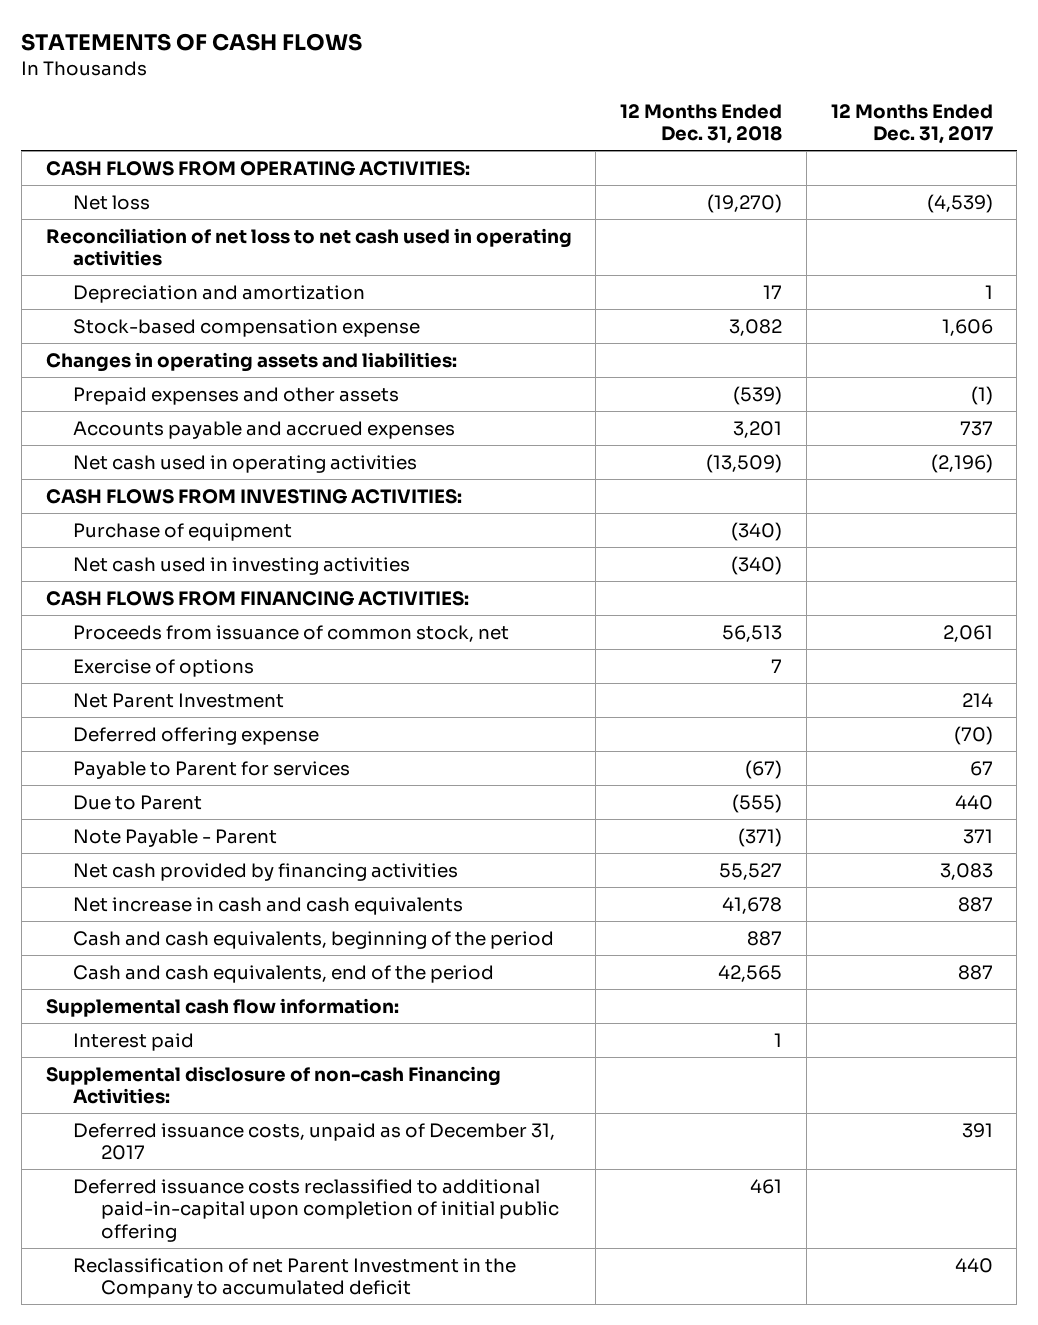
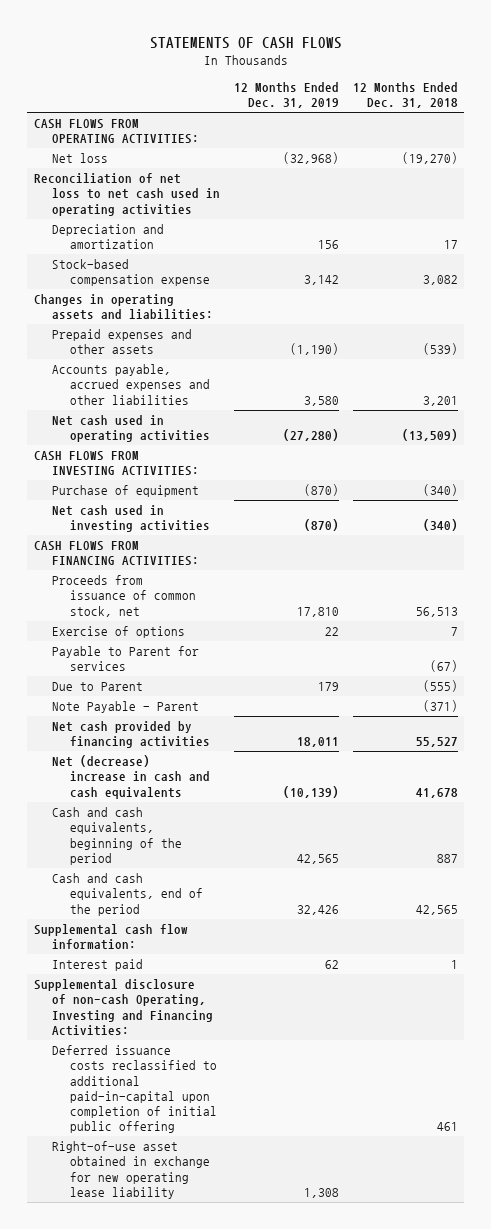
- | 12 Months Ended Dec. 31, 2018 | 12 Months Ended Dec. 31, 2017
+ | 12 Months Ended Dec. 31, 2019 | 12 Months Ended Dec. 31, 2018
- Accounts payable and accrued expenses | 3,201 | 737
+ Accounts payable, accrued expenses and other liabilities | 3,580 | 3,201
- Net Parent Investment | | 214
- Deferred offering expense | | (70)
- Net increase in cash and cash equivalents | 41,678 | 887
+ Net (decrease) increase in cash and cash equivalents | (10,139) | 41,678
- Supplemental disclosure of non-cash Financing Activities:
- Deferred issuance costs, unpaid as of December 31, 2017 | | 391
+ Supplemental disclosure of non-cash Operating, Investing and Financing Activities:
- Reclassification of net Parent Investment in the Company to accumulated deficit | | 440
+ Right-of-use asset obtained in exchange for new operating lease liability | 1,308 |

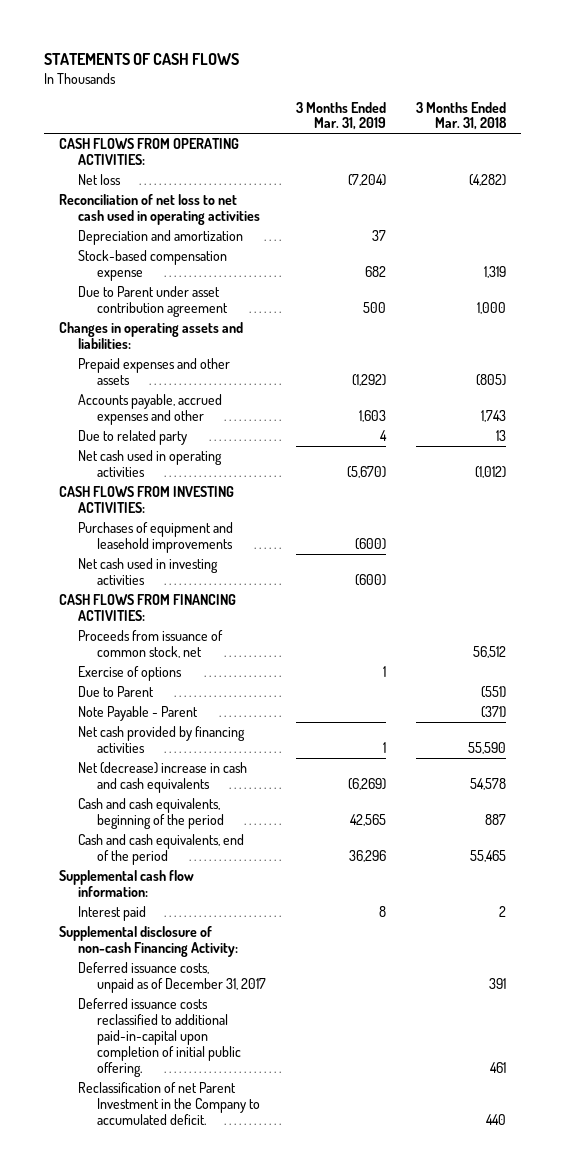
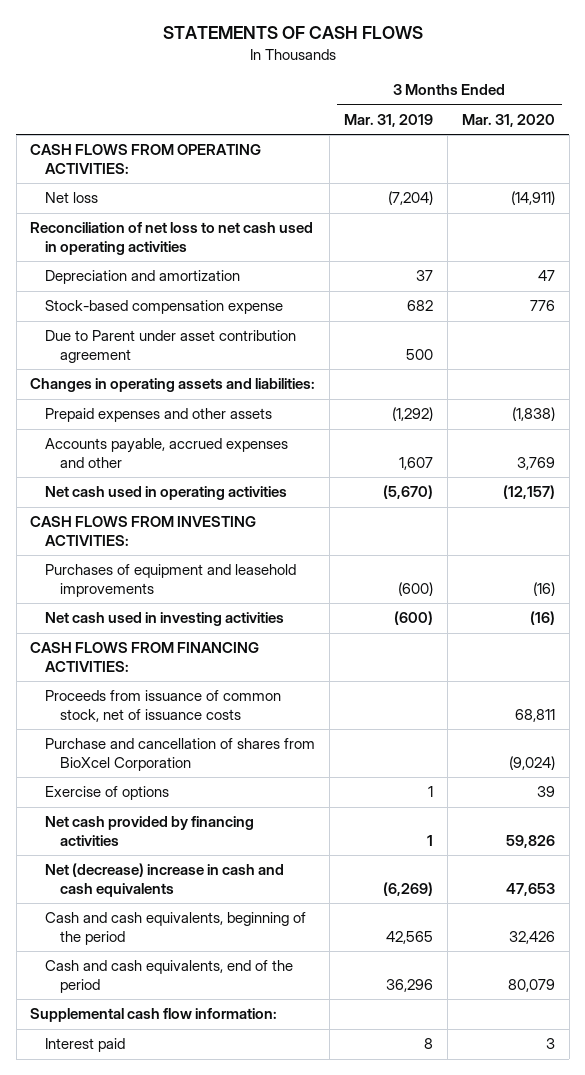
- | 3 Months Ended Mar. 31, 2019 | 3 Months Ended Mar. 31, 2018
+ | 3 Months Ended Mar. 31, 2019 | 3 Months Ended Mar. 31, 2020
- Accounts payable, accrued expenses and other | 1,603 | 1,743
- Due to related party | 4 | 13
+ Accounts payable, accrued expenses and other | 1,607 | 3,769
- Proceeds from issuance of common stock, net | | 56,512
+ Proceeds from issuance of common stock, net of issuance costs | | 68,811
+ Purchase and cancellation of shares from BioXcel Corporation | | (9,024)
- Due to Parent | | (551)
- Note Payable - Parent | | (371)
- Supplemental disclosure of non-cash Financing Activity:
- Deferred issuance costs, unpaid as of December 31, 2017 | | 391
- Deferred issuance costs reclassified to additional paid-in-capital upon completion of initial public offering. | | 461
- Reclassification of net Parent Investment in the Company to accumulated deficit. | | 440

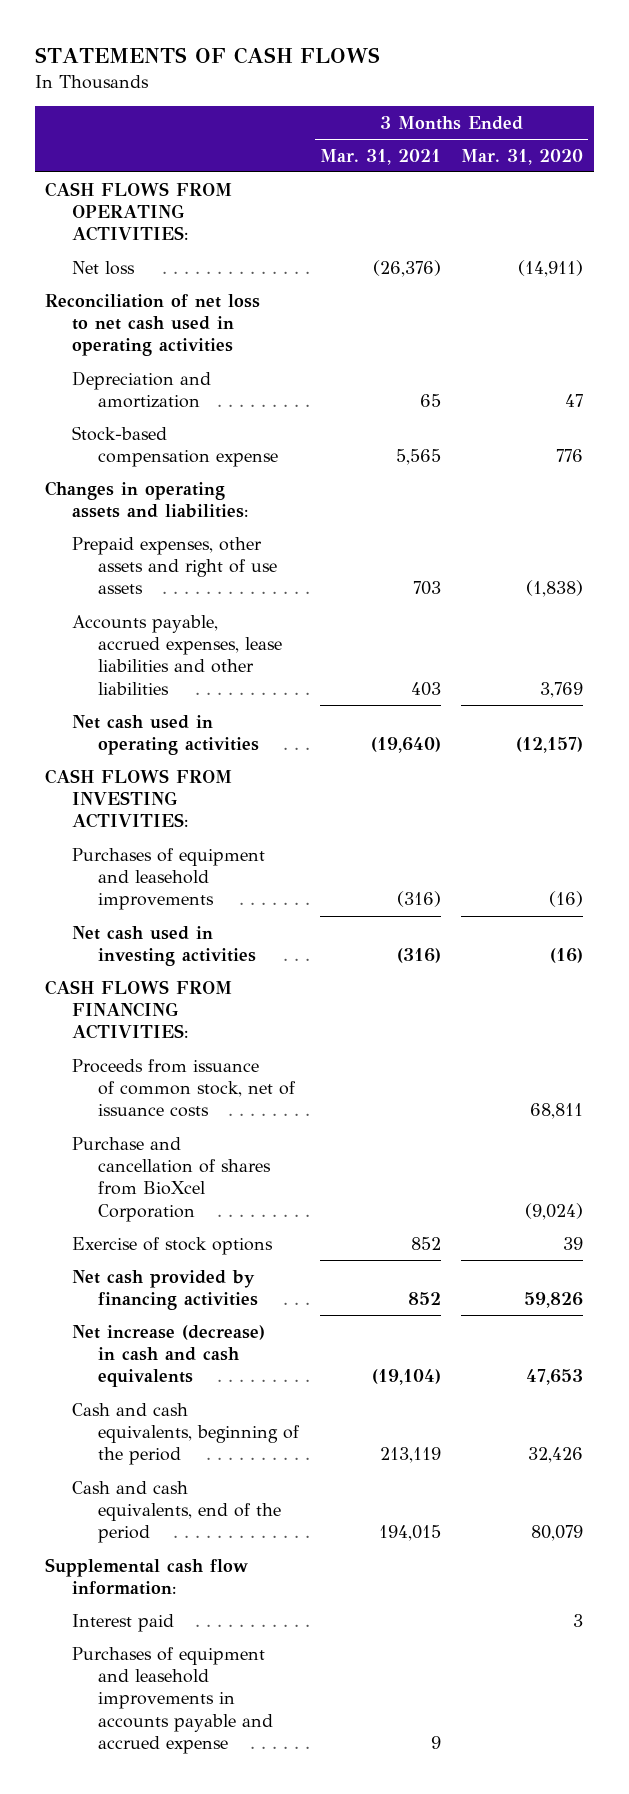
- | 3 Months Ended Mar. 31, 2019 | 3 Months Ended Mar. 31, 2020
+ | 3 Months Ended Mar. 31, 2021 | 3 Months Ended Mar. 31, 2020
- Due to Parent under asset contribution agreement | 500 |
- Prepaid expenses and other assets | (1,292) | (1,838)
- Accounts payable, accrued expenses and other | 1,607 | 3,769
+ Prepaid expenses, other assets and right of use assets | 703 | (1,838)
+ Accounts payable, accrued expenses, lease liabilities and other liabilities | 403 | 3,769
- Exercise of options | 1 | 39
+ Exercise of stock options | 852 | 39
- Net (decrease) increase in cash and cash equivalents | (6,269) | 47,653
+ Net increase (decrease) in cash and cash equivalents | (19,104) | 47,653
+ Purchases of equipment and leasehold improvements in accounts payable and accrued expense | 9 |

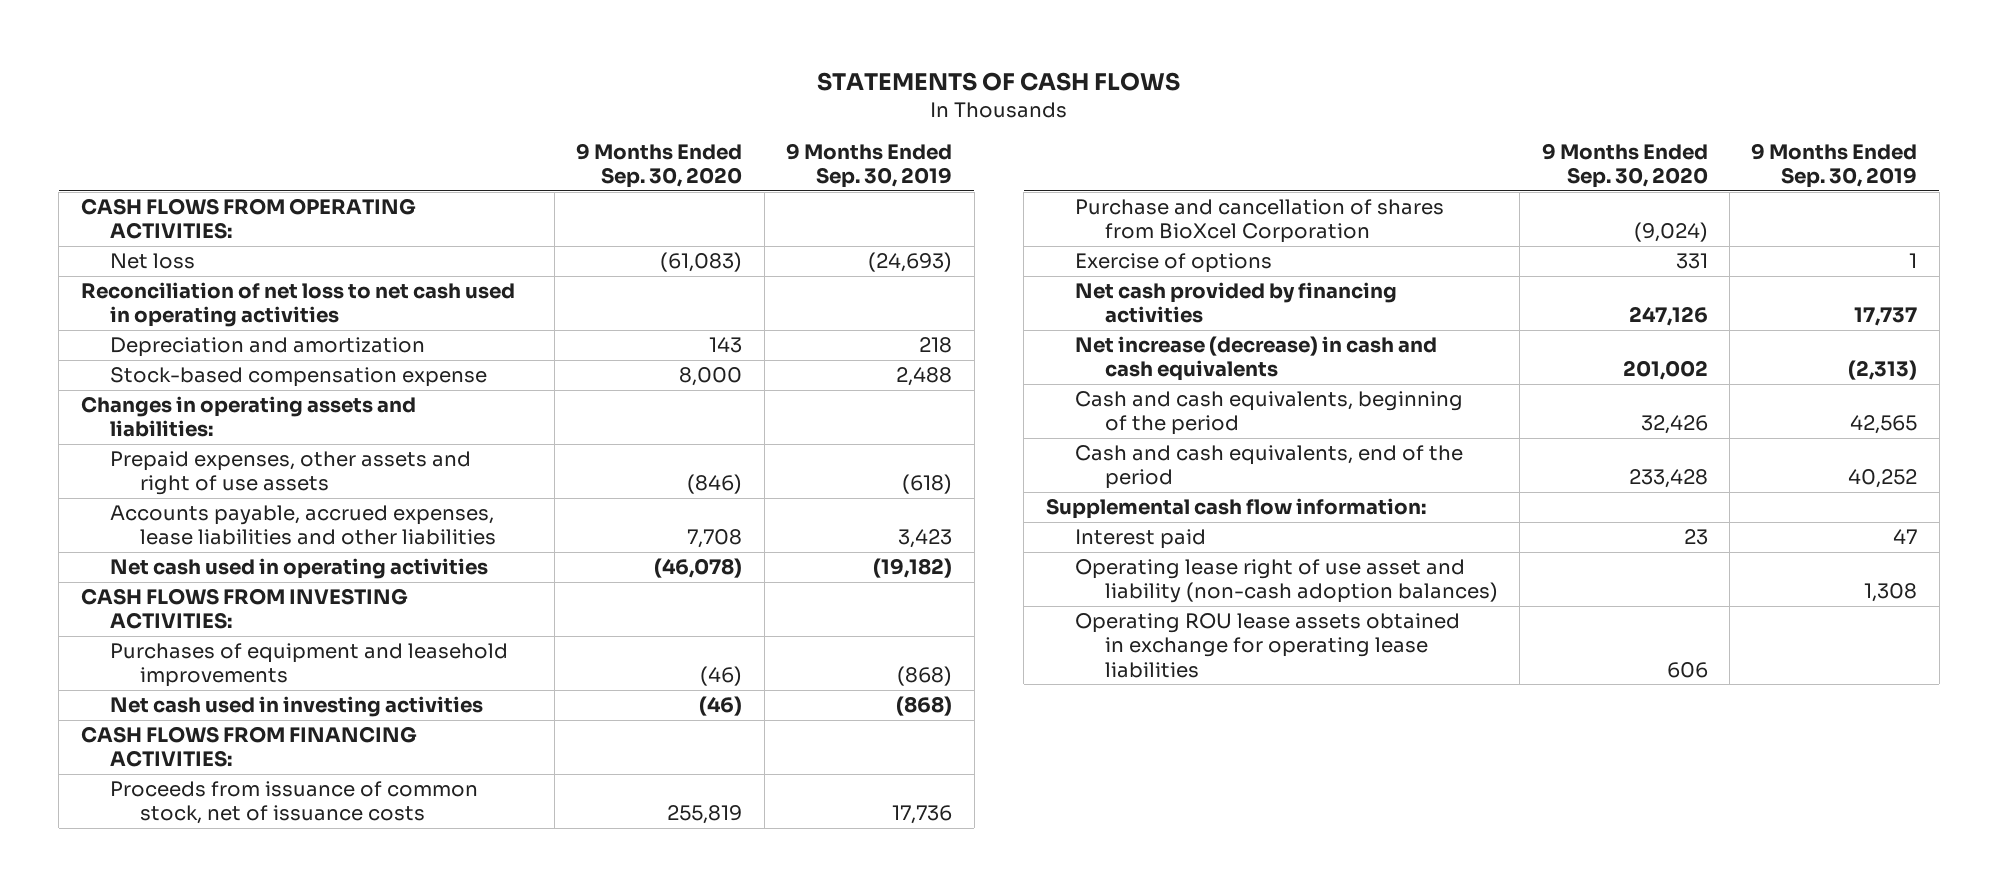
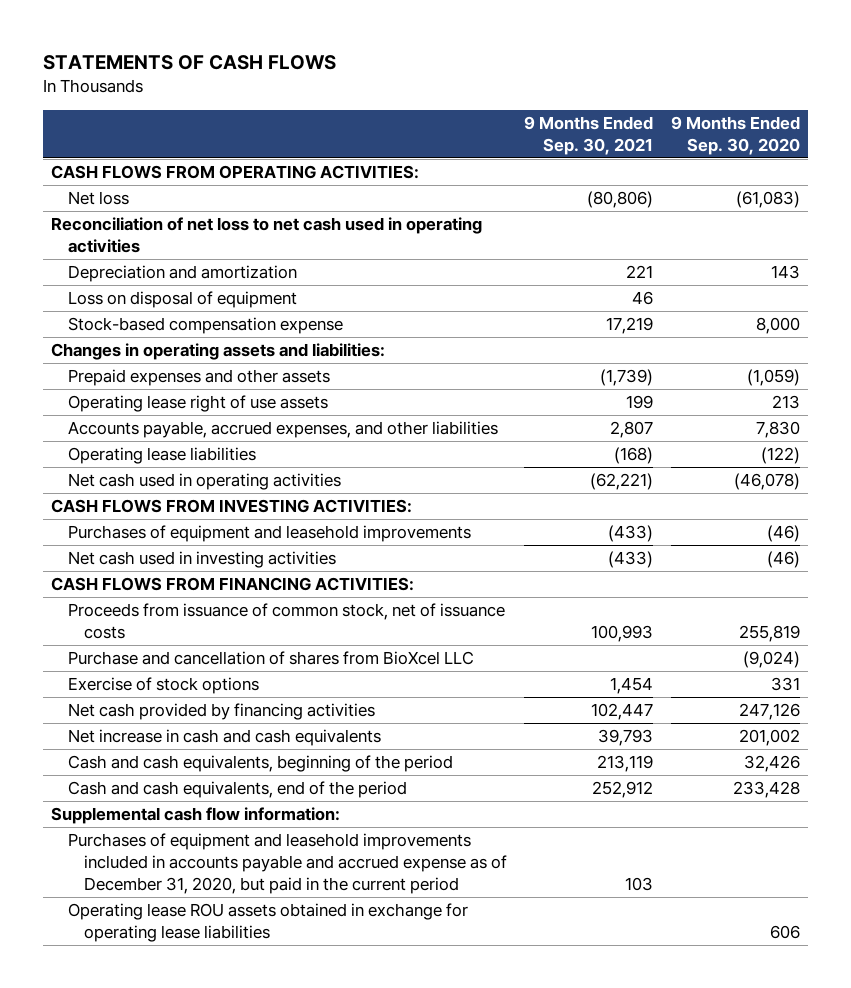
- | 9 Months Ended Sep. 30, 2020 | 9 Months Ended Sep. 30, 2019
+ | 9 Months Ended Sep. 30, 2021 | 9 Months Ended Sep. 30, 2020
+ Loss on disposal of equipment | 46 |
- Prepaid expenses, other assets and right of use assets | (846) | (618)
- Accounts payable, accrued expenses, lease liabilities and other liabilities | 7,708 | 3,423
+ Prepaid expenses and other assets | (1,739) | (1,059)
+ Operating lease right of use assets | 199 | 213
+ Accounts payable, accrued expenses, and other liabilities | 2,807 | 7,830
+ Operating lease liabilities | (168) | (122)
- Purchase and cancellation of shares from BioXcel Corporation | (9,024) |
- Exercise of options | 331 | 1
+ Purchase and cancellation of shares from BioXcel LLC | | (9,024)
+ Exercise of stock options | 1,454 | 331
- Net increase (decrease) in cash and cash equivalents | 201,002 | (2,313)
+ Net increase in cash and cash equivalents | 39,793 | 201,002
- Interest paid | 23 | 47
- Operating lease right of use asset and liability (non-cash adoption balances) | | 1,308
- Operating ROU lease assets obtained in exchange for operating lease liabilities | 606 |
+ Purchases of equipment and leasehold improvements included in accounts payable and accrued expense as of December 31, 2020, but paid in the current period | 103 |
+ Operating lease ROU assets obtained in exchange for operating lease liabilities | | 606

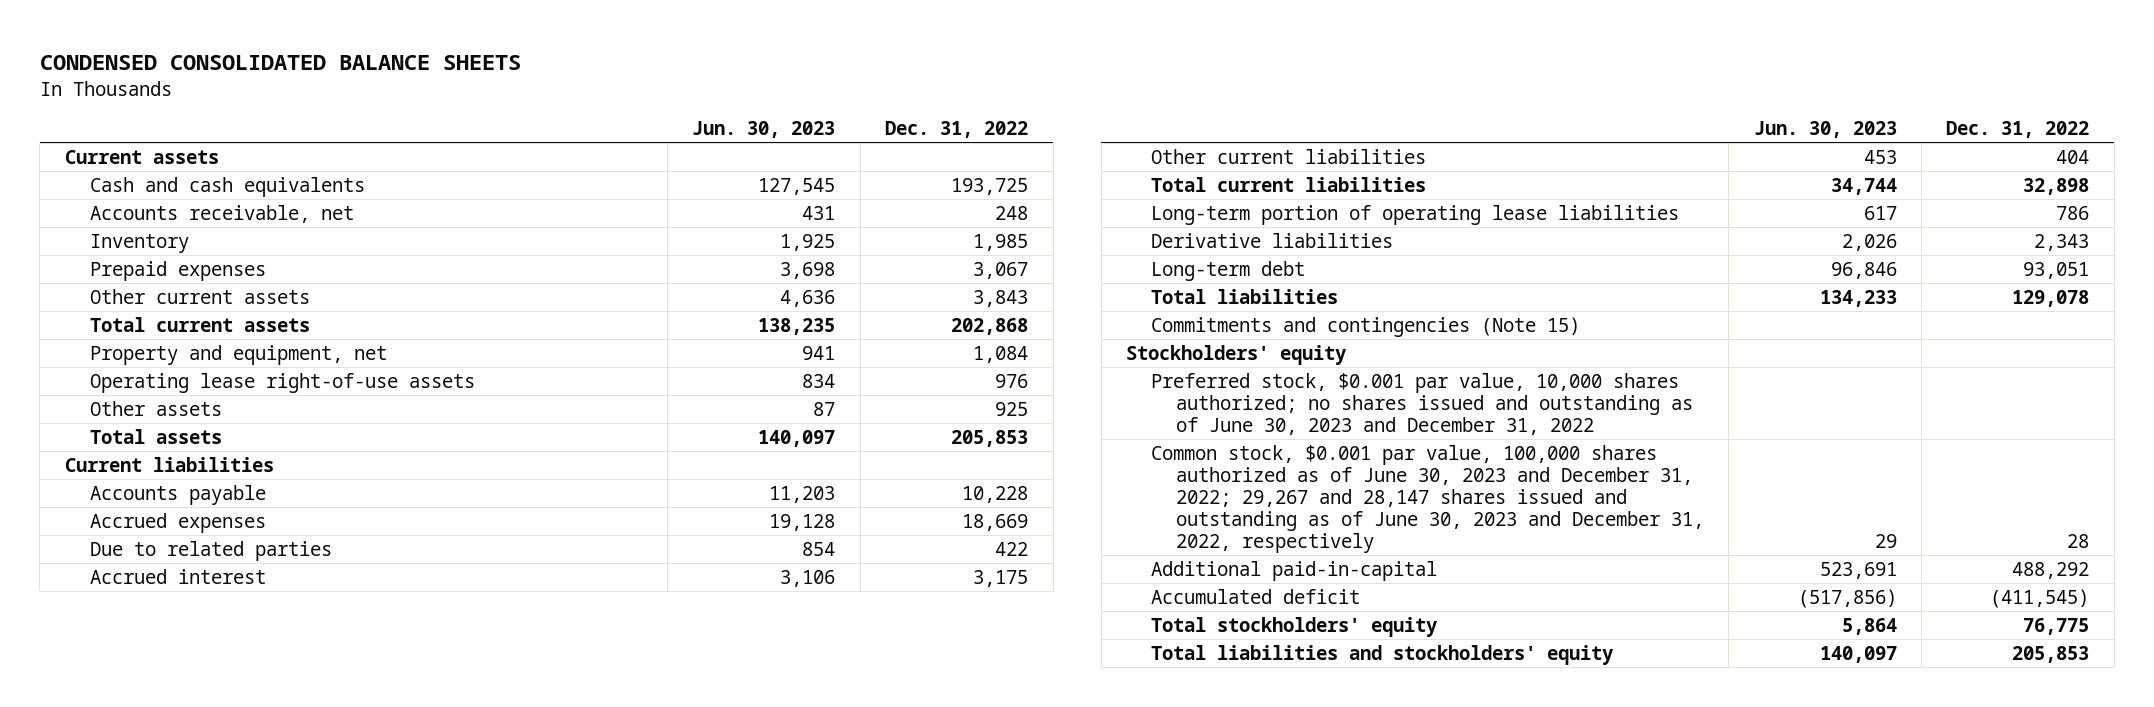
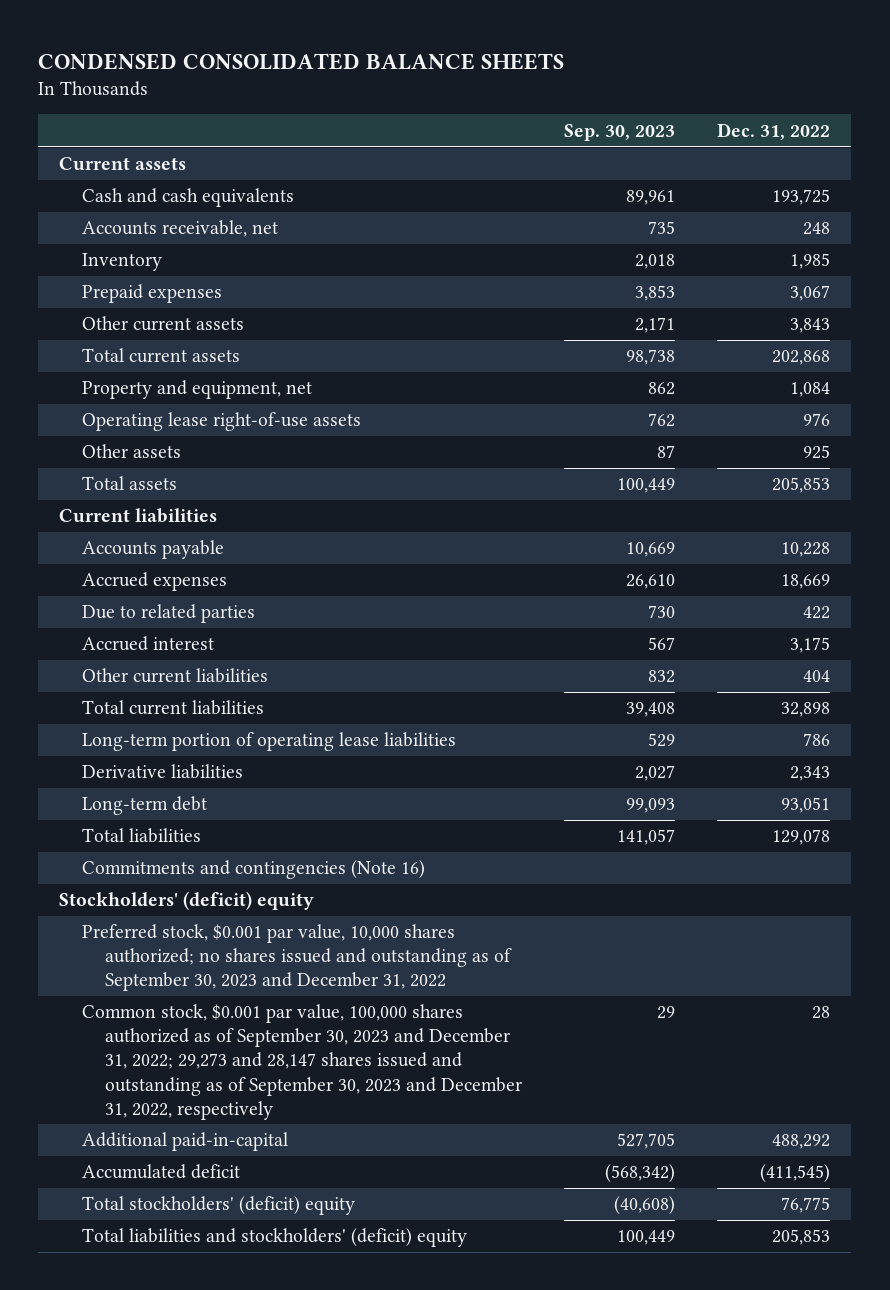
- | Jun. 30, 2023 | Dec. 31, 2022
+ | Sep. 30, 2023 | Dec. 31, 2022
- Commitments and contingencies (Note 15)
- Stockholders' equity
- Preferred stock, $0.001 par value, 10,000 shares authorized; no shares issued and outstanding as of June 30, 2023 and December 31, 2022
- Common stock, $0.001 par value, 100,000 shares authorized as of June 30, 2023 and December 31, 2022; 29,267 and 28,147 shares issued and outstanding as of June 30, 2023 and December 31, 2022, respectively | 29 | 28
+ Commitments and contingencies (Note 16)
+ Stockholders' (deficit) equity
+ Preferred stock, $0.001 par value, 10,000 shares authorized; no shares issued and outstanding as of September 30, 2023 and December 31, 2022
+ Common stock, $0.001 par value, 100,000 shares authorized as of September 30, 2023 and December 31, 2022; 29,273 and 28,147 shares issued and outstanding as of September 30, 2023 and December 31, 2022, respectively | 29 | 28
- Total stockholders' equity | 5,864 | 76,775
- Total liabilities and stockholders' equity | 140,097 | 205,853
+ Total stockholders' (deficit) equity | (40,608) | 76,775
+ Total liabilities and stockholders' (deficit) equity | 100,449 | 205,853

